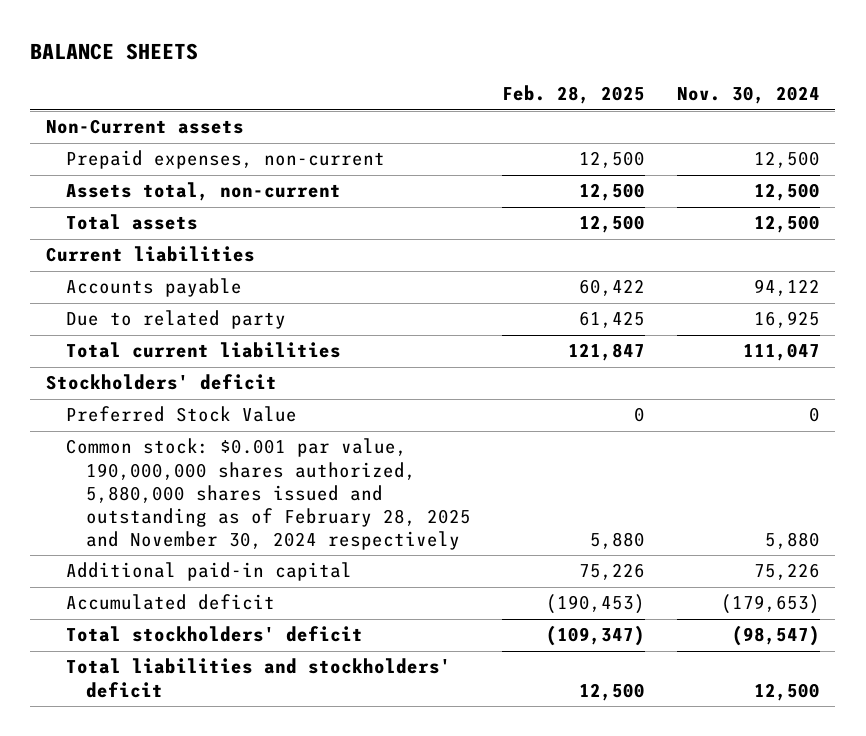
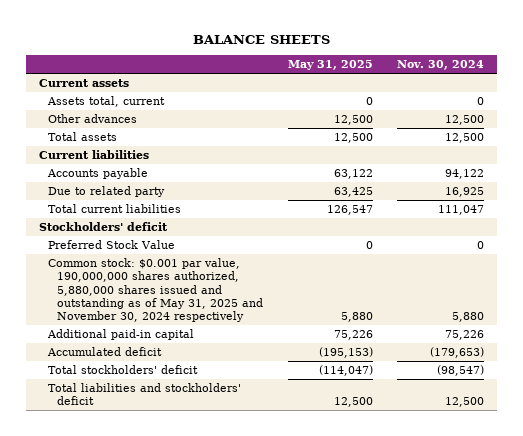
- | Feb. 28, 2025 | Nov. 30, 2024
+ | May 31, 2025 | Nov. 30, 2024
- Non-Current assets
- Prepaid expenses, non-current | 12,500 | 12,500
- Assets total, non-current | 12,500 | 12,500
+ Current assets
+ Assets total, current | 0 | 0
+ Other advances | 12,500 | 12,500
- Common stock: $0.001 par value, 190,000,000 shares authorized, 5,880,000 shares issued and outstanding as of February 28, 2025 and November 30, 2024 respectively | 5,880 | 5,880
+ Common stock: $0.001 par value, 190,000,000 shares authorized, 5,880,000 shares issued and outstanding as of May 31, 2025 and November 30, 2024 respectively | 5,880 | 5,880

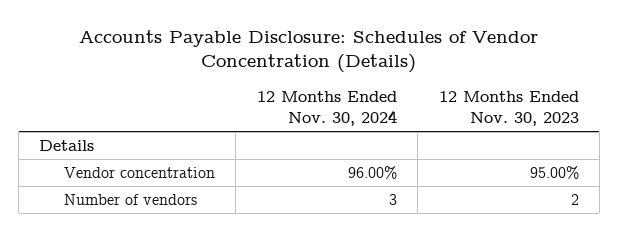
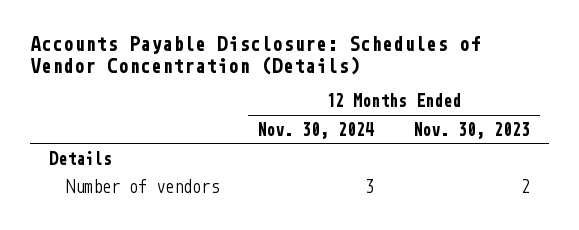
- Vendor concentration | 96.00% | 95.00%

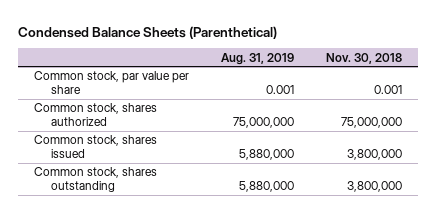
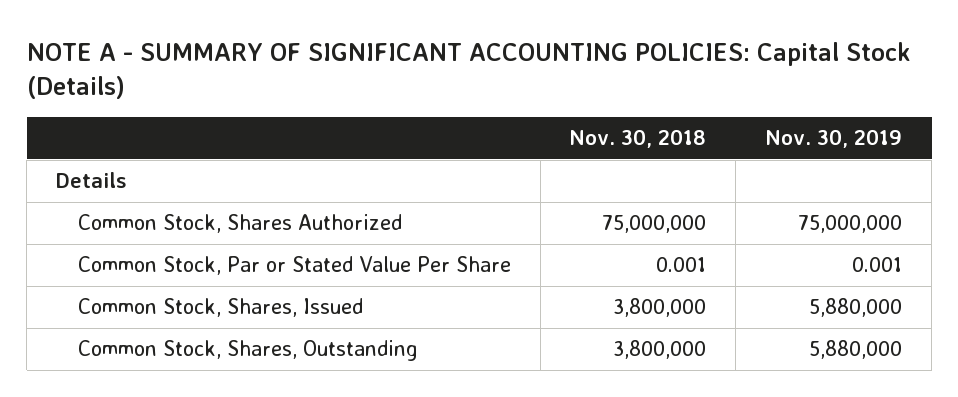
- Condensed Balance Sheets (Parenthetical)
+ NOTE A - SUMMARY OF SIGNIFICANT ACCOUNTING POLICIES: Capital Stock (Details)
- | Aug. 31, 2019 | Nov. 30, 2018
+ | Nov. 30, 2018 | Nov. 30, 2019
- Common stock, par value per share | 0.001 | 0.001
- Common stock, shares authorized | 75,000,000 | 75,000,000
- Common stock, shares issued | 5,880,000 | 3,800,000
- Common stock, shares outstanding | 5,880,000 | 3,800,000
+ Details
+ Common Stock, Shares Authorized | 75,000,000 | 75,000,000
+ Common Stock, Par or Stated Value Per Share | 0.001 | 0.001
+ Common Stock, Shares, Issued | 3,800,000 | 5,880,000
+ Common Stock, Shares, Outstanding | 3,800,000 | 5,880,000

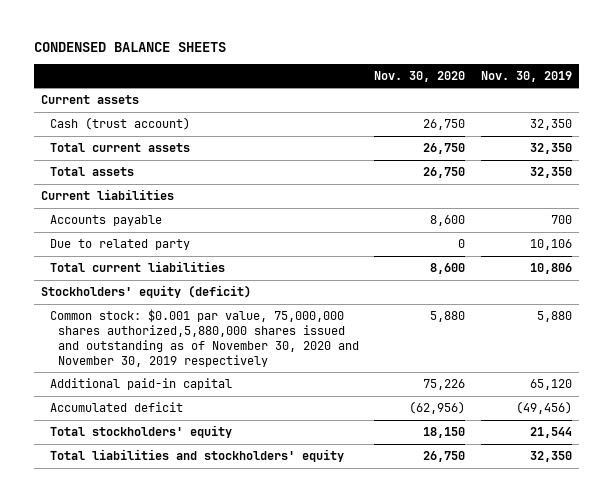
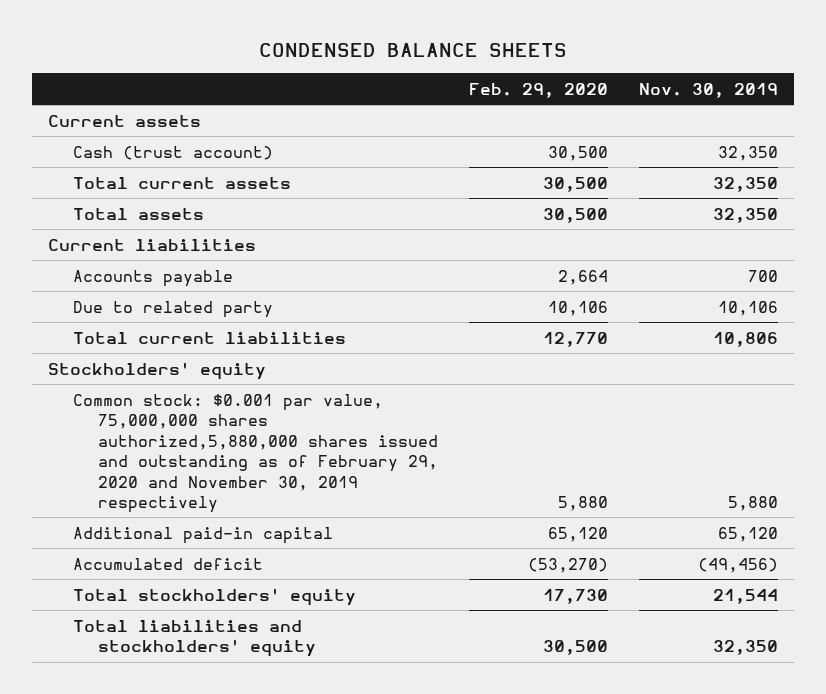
- | Nov. 30, 2020 | Nov. 30, 2019
+ | Feb. 29, 2020 | Nov. 30, 2019
- Stockholders' equity (deficit)
- Common stock: $0.001 par value, 75,000,000 shares authorized,5,880,000 shares issued and outstanding as of November 30, 2020 and November 30, 2019 respectively | 5,880 | 5,880
+ Stockholders' equity
+ Common stock: $0.001 par value, 75,000,000 shares authorized,5,880,000 shares issued and outstanding as of February 29, 2020 and November 30, 2019 respectively | 5,880 | 5,880

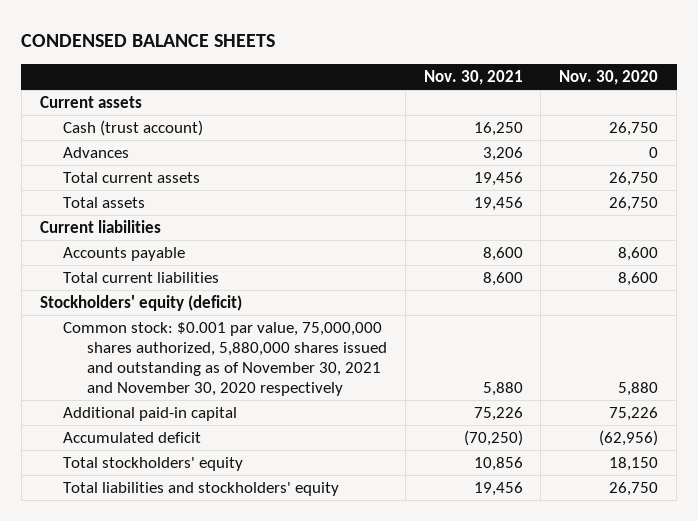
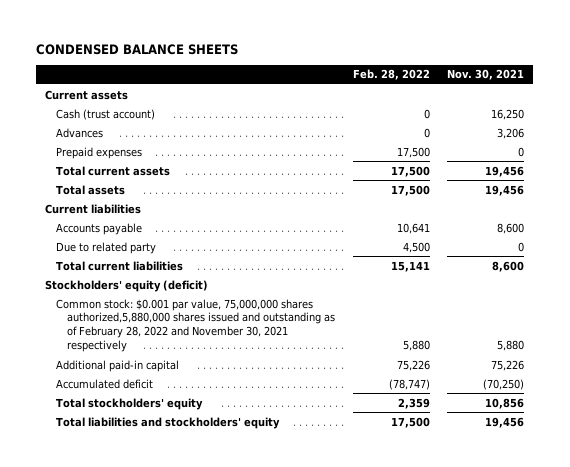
- | Nov. 30, 2021 | Nov. 30, 2020
+ | Feb. 28, 2022 | Nov. 30, 2021
+ Prepaid expenses | 17,500 | 0
+ Due to related party | 4,500 | 0
- Common stock: $0.001 par value, 75,000,000 shares authorized, 5,880,000 shares issued and outstanding as of November 30, 2021 and November 30, 2020 respectively | 5,880 | 5,880
+ Common stock: $0.001 par value, 75,000,000 shares authorized,5,880,000 shares issued and outstanding as of February 28, 2022 and November 30, 2021 respectively | 5,880 | 5,880

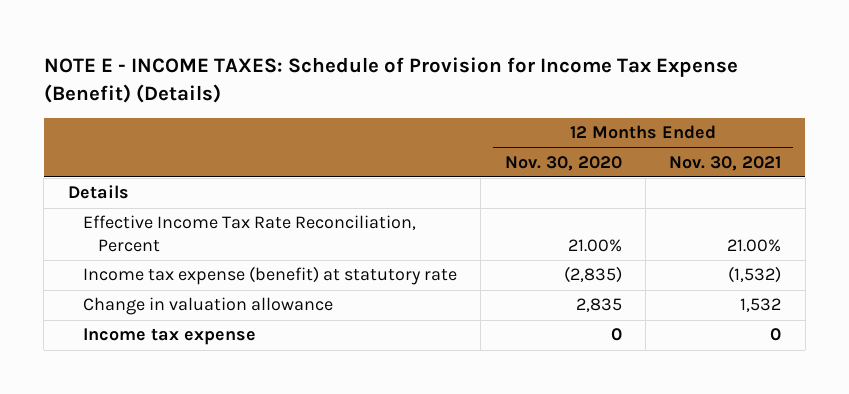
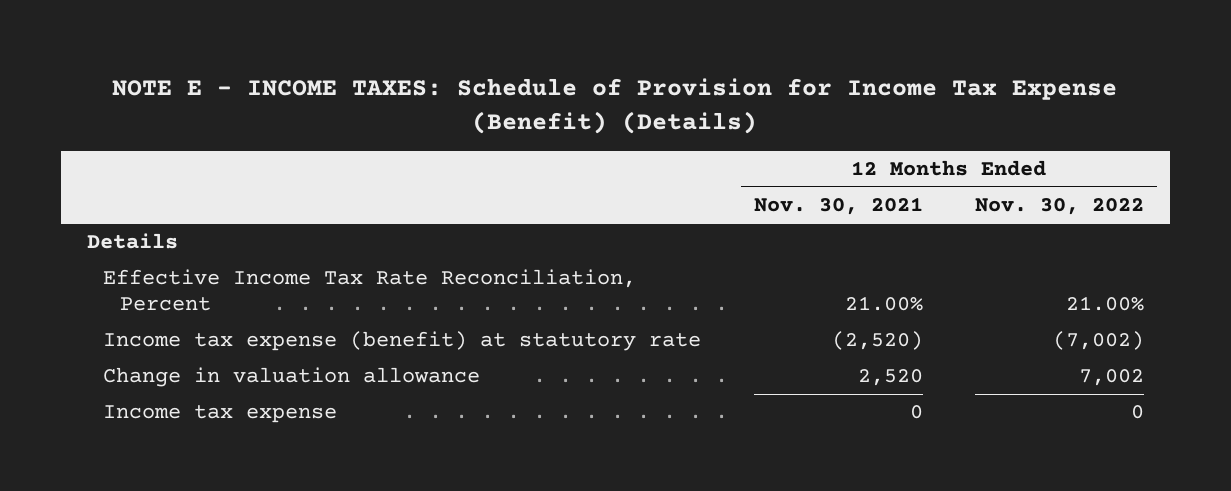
- | 12 Months Ended Nov. 30, 2020 | 12 Months Ended Nov. 30, 2021
+ | 12 Months Ended Nov. 30, 2021 | 12 Months Ended Nov. 30, 2022
- Income tax expense (benefit) at statutory rate | (2,835) | (1,532)
- Change in valuation allowance | 2,835 | 1,532
+ Income tax expense (benefit) at statutory rate | (2,520) | (7,002)
+ Change in valuation allowance | 2,520 | 7,002

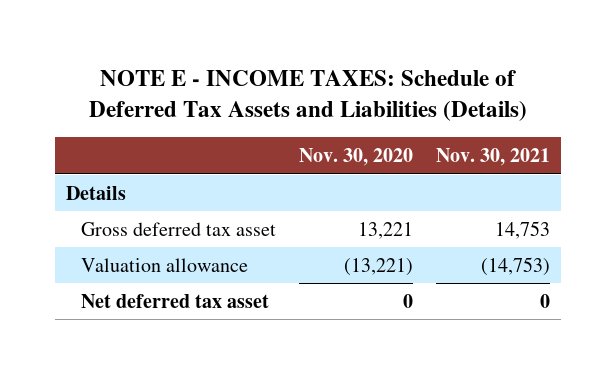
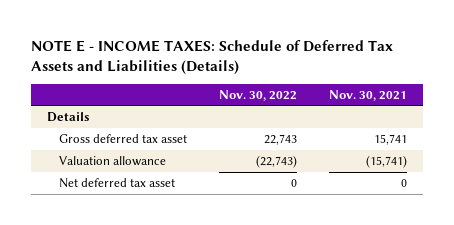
- | Nov. 30, 2020 | Nov. 30, 2021
+ | Nov. 30, 2022 | Nov. 30, 2021
- Gross deferred tax asset | 13,221 | 14,753
- Valuation allowance | (13,221) | (14,753)
+ Gross deferred tax asset | 22,743 | 15,741
+ Valuation allowance | (22,743) | (15,741)

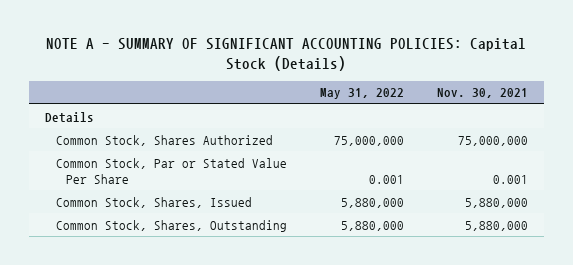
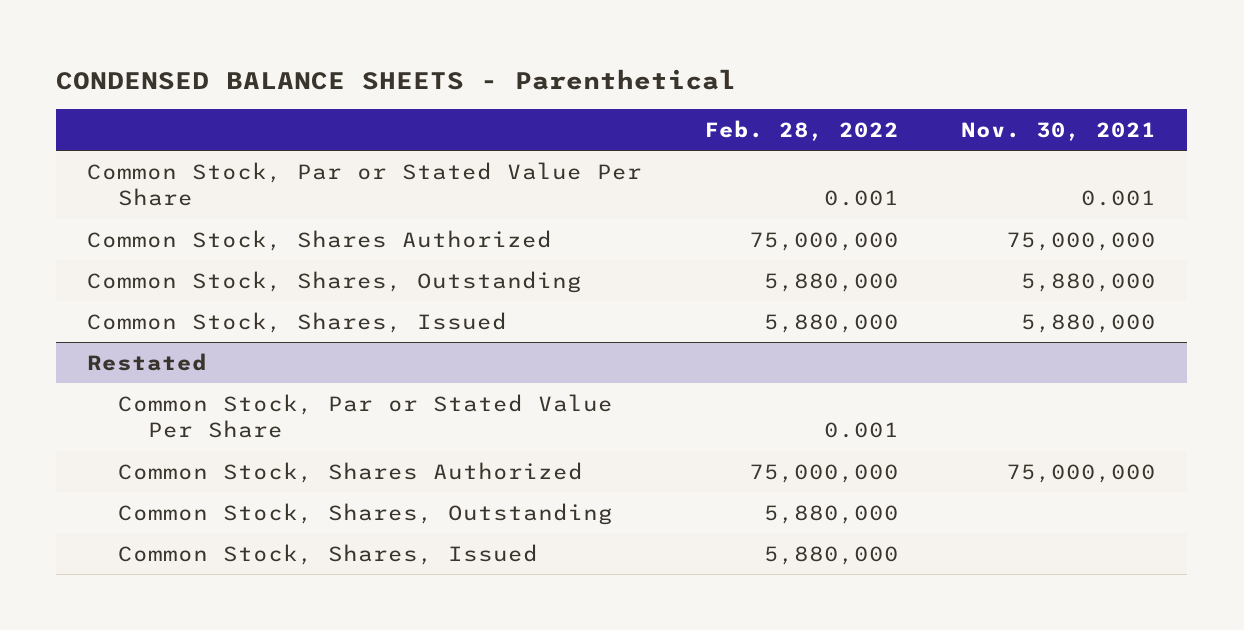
- NOTE A - SUMMARY OF SIGNIFICANT ACCOUNTING POLICIES: Capital Stock (Details)
+ CONDENSED BALANCE SHEETS - Parenthetical
- | May 31, 2022 | Nov. 30, 2021
+ | Feb. 28, 2022 | Nov. 30, 2021
- Details
moved down: Common Stock, Shares Authorized | 75,000,000 | 75,000,000
moved down: Common Stock, Shares, Issued | 5,880,000 | 5,880,000
+ Restated
+ Common Stock, Par or Stated Value Per Share | 0.001 |
+ Common Stock, Shares Authorized | 75,000,000 | 75,000,000
+ Common Stock, Shares, Outstanding | 5,880,000 |
+ Common Stock, Shares, Issued | 5,880,000 |

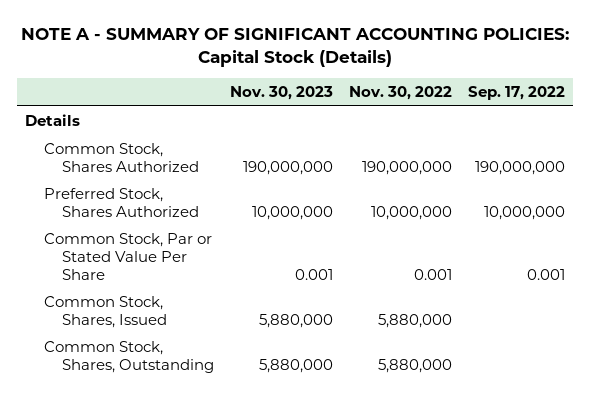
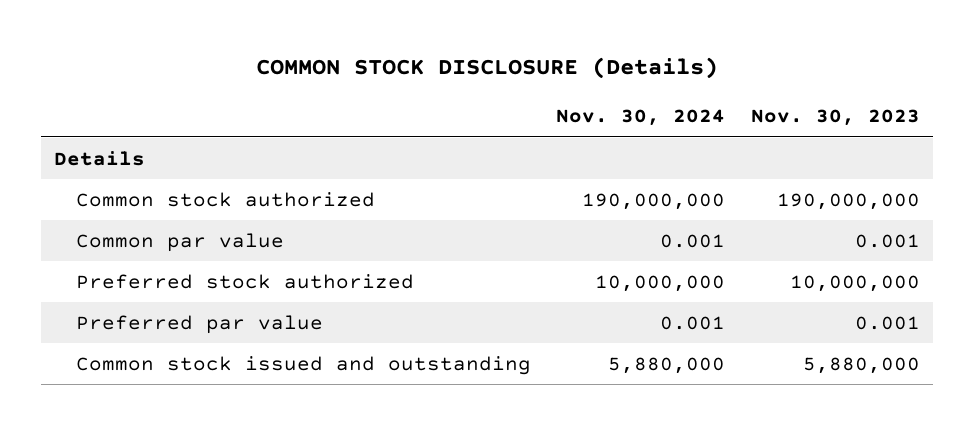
- NOTE A - SUMMARY OF SIGNIFICANT ACCOUNTING POLICIES: Capital Stock (Details)
+ COMMON STOCK DISCLOSURE (Details)
- | Nov. 30, 2023 | Nov. 30, 2022 | Sep. 17, 2022
+ | Nov. 30, 2024 | Nov. 30, 2023
- Common Stock, Shares Authorized | 190,000,000 | 190,000,000 | 190,000,000
- Preferred Stock, Shares Authorized | 10,000,000 | 10,000,000 | 10,000,000
- Common Stock, Par or Stated Value Per Share | 0.001 | 0.001 | 0.001
- Common Stock, Shares, Issued | 5,880,000 | 5,880,000 |
- Common Stock, Shares, Outstanding | 5,880,000 | 5,880,000 |
+ Common stock authorized | 190,000,000 | 190,000,000
+ Common par value | 0.001 | 0.001
+ Preferred stock authorized | 10,000,000 | 10,000,000
+ Preferred par value | 0.001 | 0.001
+ Common stock issued and outstanding | 5,880,000 | 5,880,000

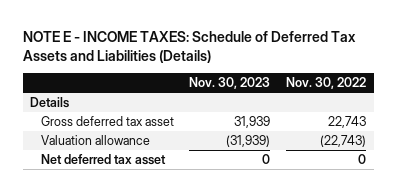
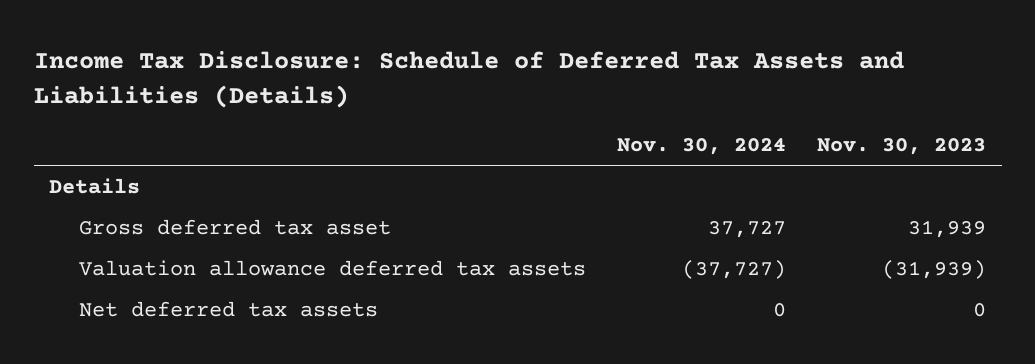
- NOTE E - INCOME TAXES: Schedule of Deferred Tax Assets and Liabilities (Details)
+ Income Tax Disclosure: Schedule of Deferred Tax Assets and Liabilities (Details)
- | Nov. 30, 2023 | Nov. 30, 2022
+ | Nov. 30, 2024 | Nov. 30, 2023
- Valuation allowance | (31,939) | (22,743)
- Net deferred tax asset | 0 | 0
+ Valuation allowance deferred tax assets | (37,727) | (31,939)
+ Net deferred tax assets | 0 | 0

